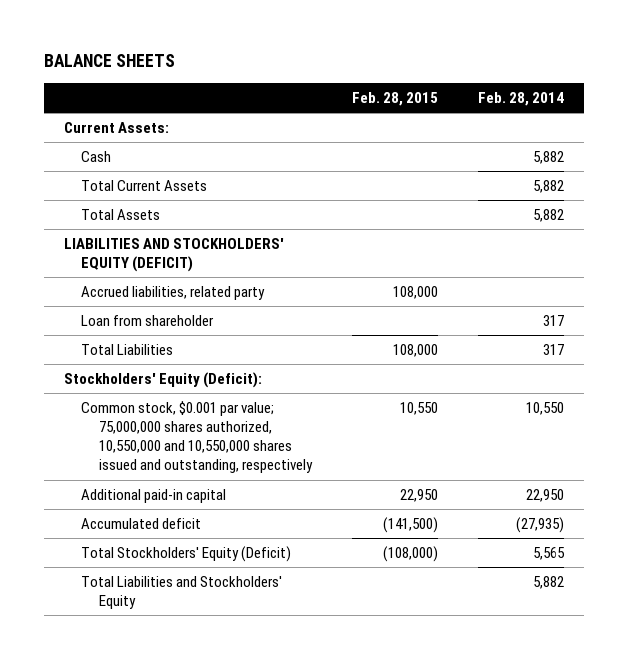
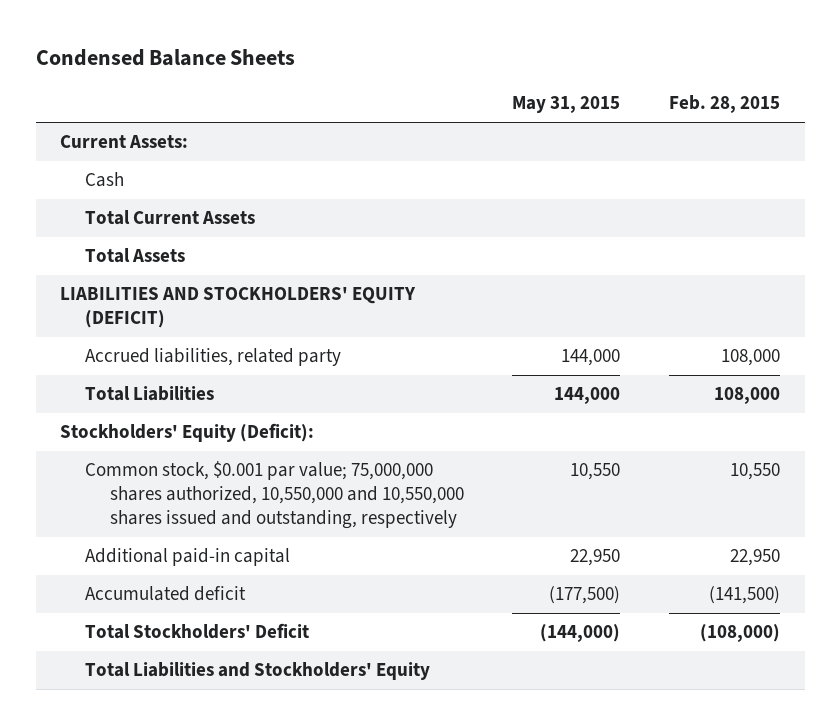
- BALANCE SHEETS
+ Condensed Balance Sheets
- | Feb. 28, 2015 | Feb. 28, 2014
+ | May 31, 2015 | Feb. 28, 2015
- Loan from shareholder | | 317
- Total Stockholders' Equity (Deficit) | (108,000) | 5,565
+ Total Stockholders' Deficit | (144,000) | (108,000)

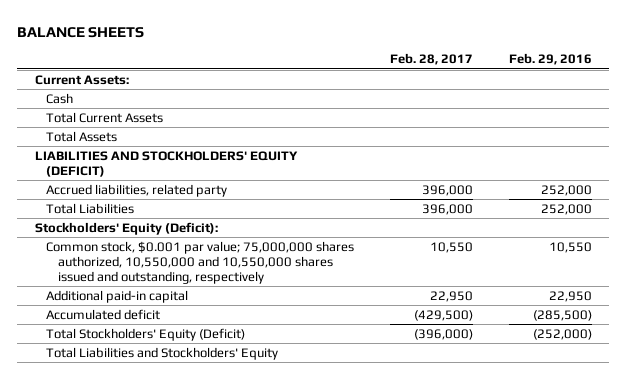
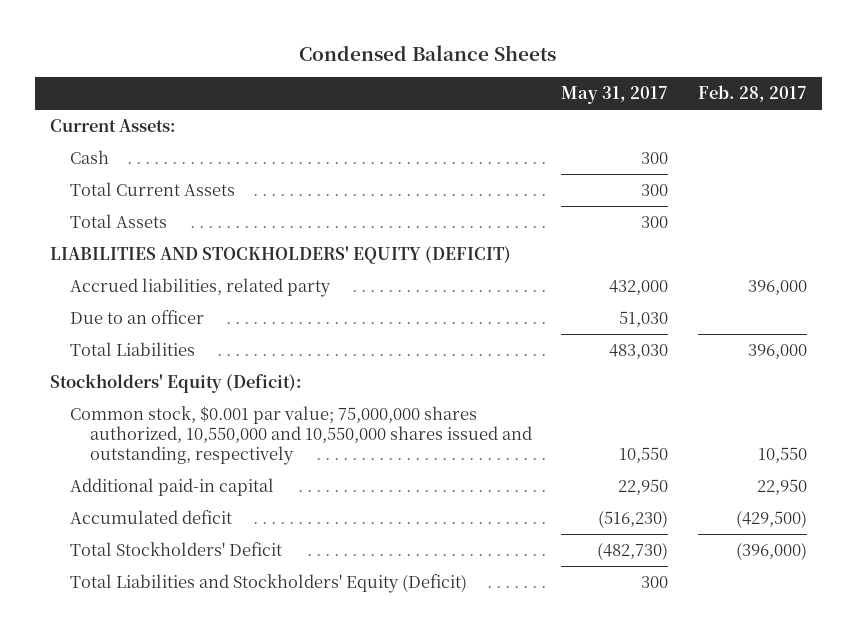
- BALANCE SHEETS
+ Condensed Balance Sheets
- | Feb. 28, 2017 | Feb. 29, 2016
+ | May 31, 2017 | Feb. 28, 2017
+ Due to an officer | 51,030 |
- Total Stockholders' Equity (Deficit) | (396,000) | (252,000)
- Total Liabilities and Stockholders' Equity
+ Total Stockholders' Deficit | (482,730) | (396,000)
+ Total Liabilities and Stockholders' Equity (Deficit) | 300 |

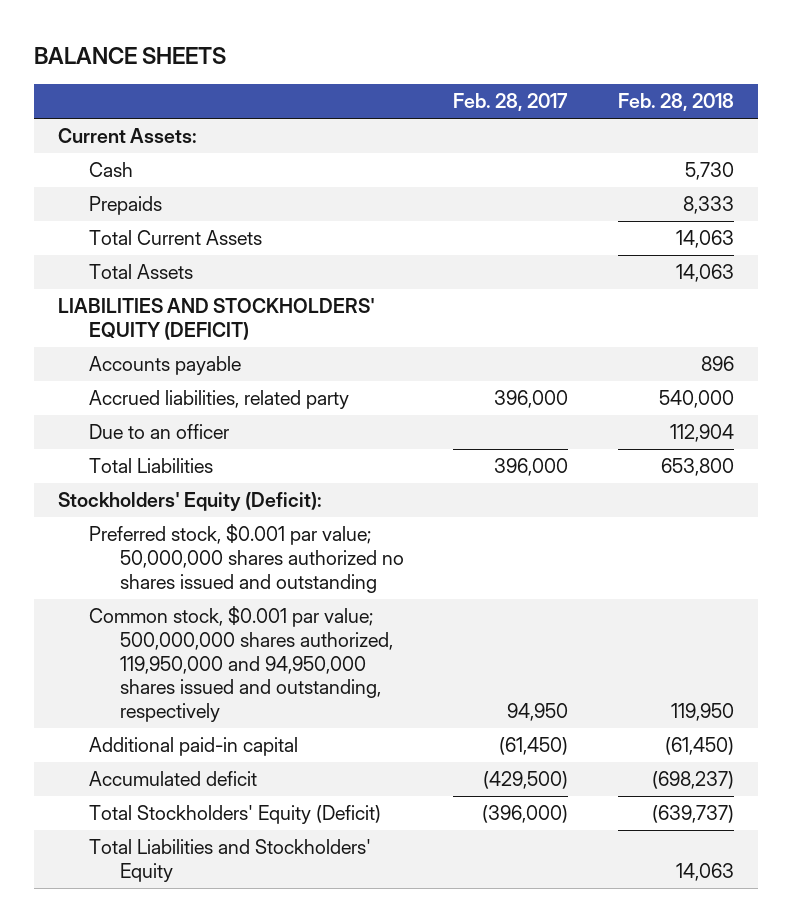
- Condensed Balance Sheets
+ BALANCE SHEETS
- | May 31, 2017 | Feb. 28, 2017
+ | Feb. 28, 2017 | Feb. 28, 2018
+ Prepaids | | 8,333
+ Accounts payable | | 896
- Common stock, $0.001 par value; 75,000,000 shares authorized, 10,550,000 and 10,550,000 shares issued and outstanding, respectively | 10,550 | 10,550
- Additional paid-in capital | 22,950 | 22,950
+ Preferred stock, $0.001 par value; 50,000,000 shares authorized no shares issued and outstanding
+ Common stock, $0.001 par value; 500,000,000 shares authorized, 119,950,000 and 94,950,000 shares issued and outstanding, respectively | 94,950 | 119,950
+ Additional paid-in capital | (61,450) | (61,450)
- Total Stockholders' Deficit | (482,730) | (396,000)
- Total Liabilities and Stockholders' Equity (Deficit) | 300 |
+ Total Stockholders' Equity (Deficit) | (396,000) | (639,737)
+ Total Liabilities and Stockholders' Equity | | 14,063

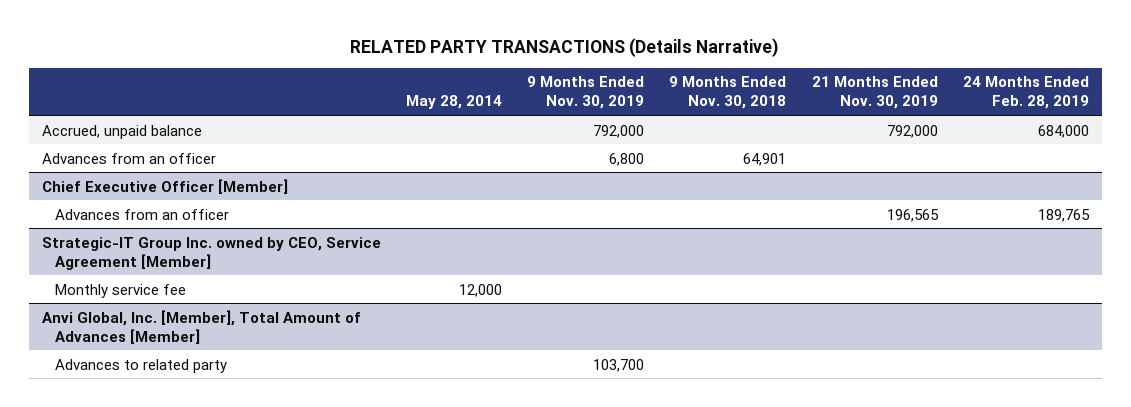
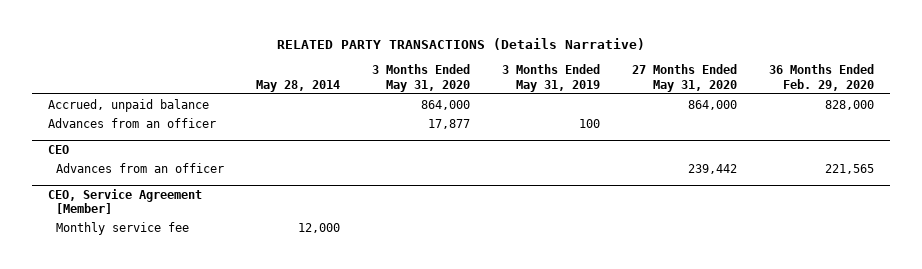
- | May 28, 2014 | 9 Months Ended Nov. 30, 2019 | 9 Months Ended Nov. 30, 2018 | 21 Months Ended Nov. 30, 2019 | 24 Months Ended Feb. 28, 2019
+ | May 28, 2014 | 3 Months Ended May 31, 2020 | 3 Months Ended May 31, 2019 | 27 Months Ended May 31, 2020 | 36 Months Ended Feb. 29, 2020
- Chief Executive Officer [Member]
+ CEO
- Strategic-IT Group Inc. owned by CEO, Service Agreement [Member]
+ CEO, Service Agreement [Member]
- Anvi Global, Inc. [Member], Total Amount of Advances [Member]
- Advances to related party | | 103,700 | | |

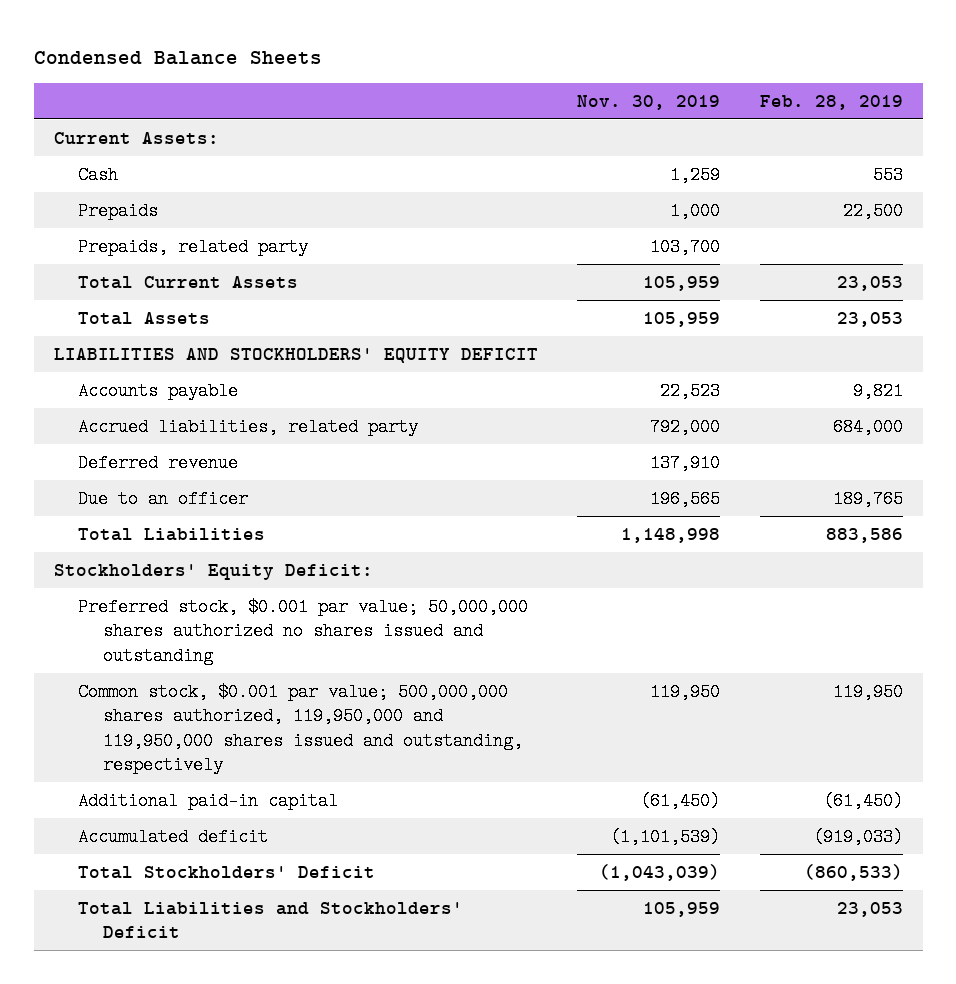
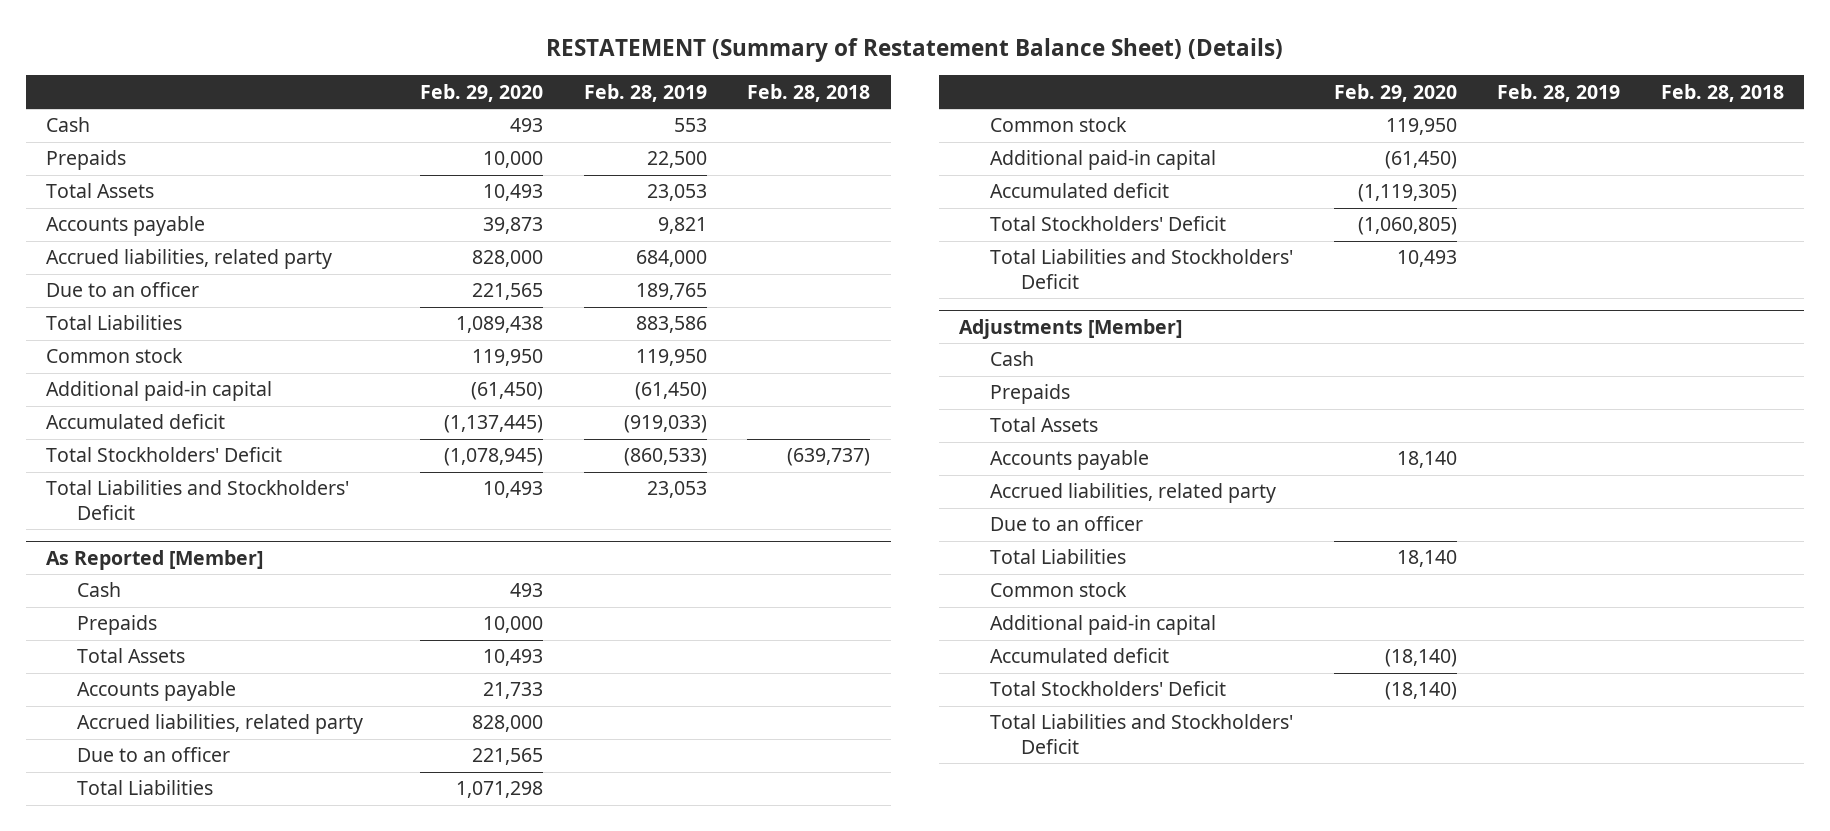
- Condensed Balance Sheets
+ RESTATEMENT (Summary of Restatement Balance Sheet) (Details)
- | Nov. 30, 2019 | Feb. 28, 2019
+ | Feb. 29, 2020 | Feb. 28, 2019 | Feb. 28, 2018
- Current Assets:
- Prepaids, related party | 103,700 |
- Total Current Assets | 105,959 | 23,053
- LIABILITIES AND STOCKHOLDERS' EQUITY DEFICIT
- Deferred revenue | 137,910 |
- Stockholders' Equity Deficit:
- Preferred stock, $0.001 par value; 50,000,000 shares authorized no shares issued and outstanding
- Common stock, $0.001 par value; 500,000,000 shares authorized, 119,950,000 and 119,950,000 shares issued and outstanding, respectively | 119,950 | 119,950
+ Common stock | 119,950 | 119,950 |
+ As Reported [Member]
+ Cash | 493 | |
+ Prepaids | 10,000 | |
+ Total Assets | 10,493 | |
+ Accounts payable | 21,733 | |
+ Accrued liabilities, related party | 828,000 | |
+ Due to an officer | 221,565 | |
+ Total Liabilities | 1,071,298 | |
+ Common stock | 119,950 | |
+ Additional paid-in capital | (61,450) | |
+ Accumulated deficit | (1,119,305) | |
+ Total Stockholders' Deficit | (1,060,805) | |
+ Total Liabilities and Stockholders' Deficit | 10,493 | |
+ Adjustments [Member]
+ Cash
+ Prepaids
+ Total Assets
+ Accounts payable | 18,140 | |
+ Accrued liabilities, related party
+ Due to an officer
+ Total Liabilities | 18,140 | |
+ Common stock
+ Additional paid-in capital
+ Accumulated deficit | (18,140) | |
+ Total Stockholders' Deficit | (18,140) | |
+ Total Liabilities and Stockholders' Deficit

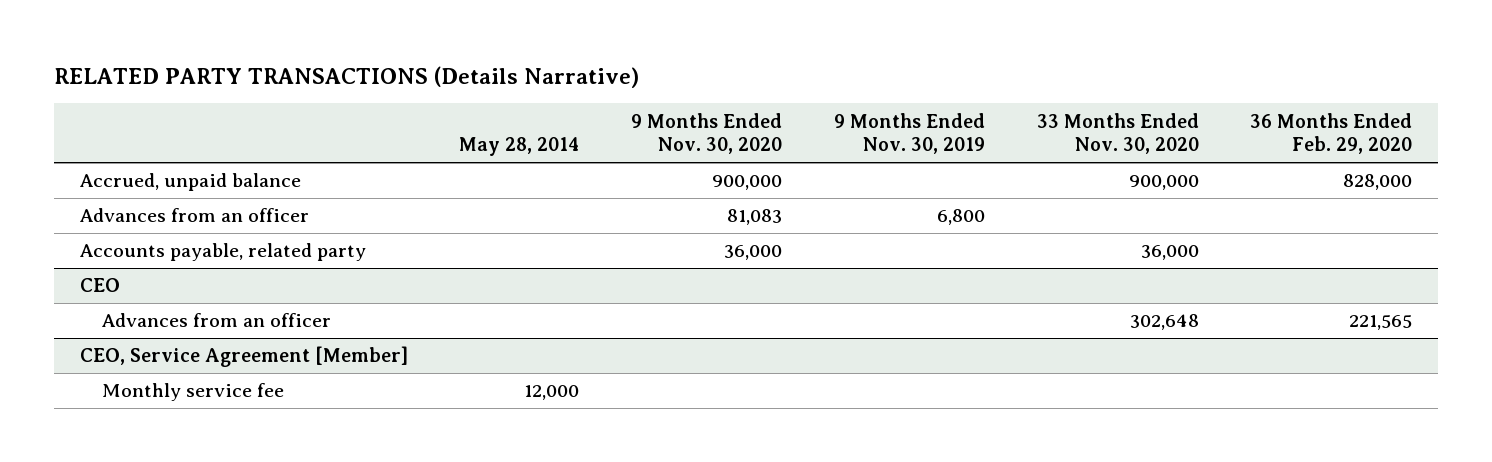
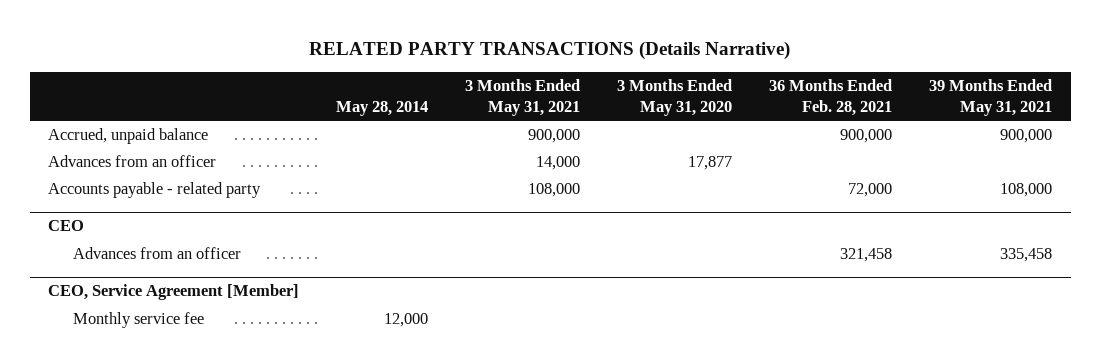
- | May 28, 2014 | 9 Months Ended Nov. 30, 2020 | 9 Months Ended Nov. 30, 2019 | 33 Months Ended Nov. 30, 2020 | 36 Months Ended Feb. 29, 2020
+ | May 28, 2014 | 3 Months Ended May 31, 2021 | 3 Months Ended May 31, 2020 | 36 Months Ended Feb. 28, 2021 | 39 Months Ended May 31, 2021
- Accounts payable, related party | | 36,000 | | 36,000 |
+ Accounts payable - related party | | 108,000 | | 72,000 | 108,000

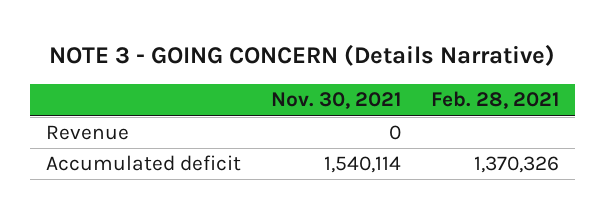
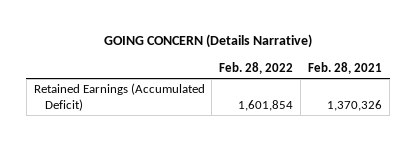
- NOTE 3 - GOING CONCERN (Details Narrative)
+ GOING CONCERN (Details Narrative)
- | Nov. 30, 2021 | Feb. 28, 2021
+ | Feb. 28, 2022 | Feb. 28, 2021
- Revenue | 0 |
- Accumulated deficit | 1,540,114 | 1,370,326
+ Retained Earnings (Accumulated Deficit) | 1,601,854 | 1,370,326

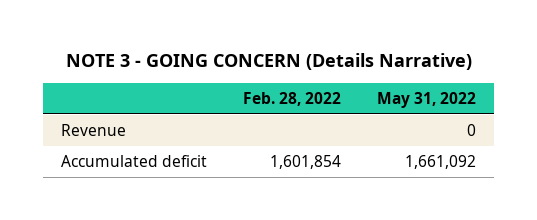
- GOING CONCERN (Details Narrative)
+ NOTE 3 - GOING CONCERN (Details Narrative)
- | Feb. 28, 2022 | Feb. 28, 2021
+ | Feb. 28, 2022 | May 31, 2022
- Retained Earnings (Accumulated Deficit) | 1,601,854 | 1,370,326
+ Revenue | | 0
+ Accumulated deficit | 1,601,854 | 1,661,092

